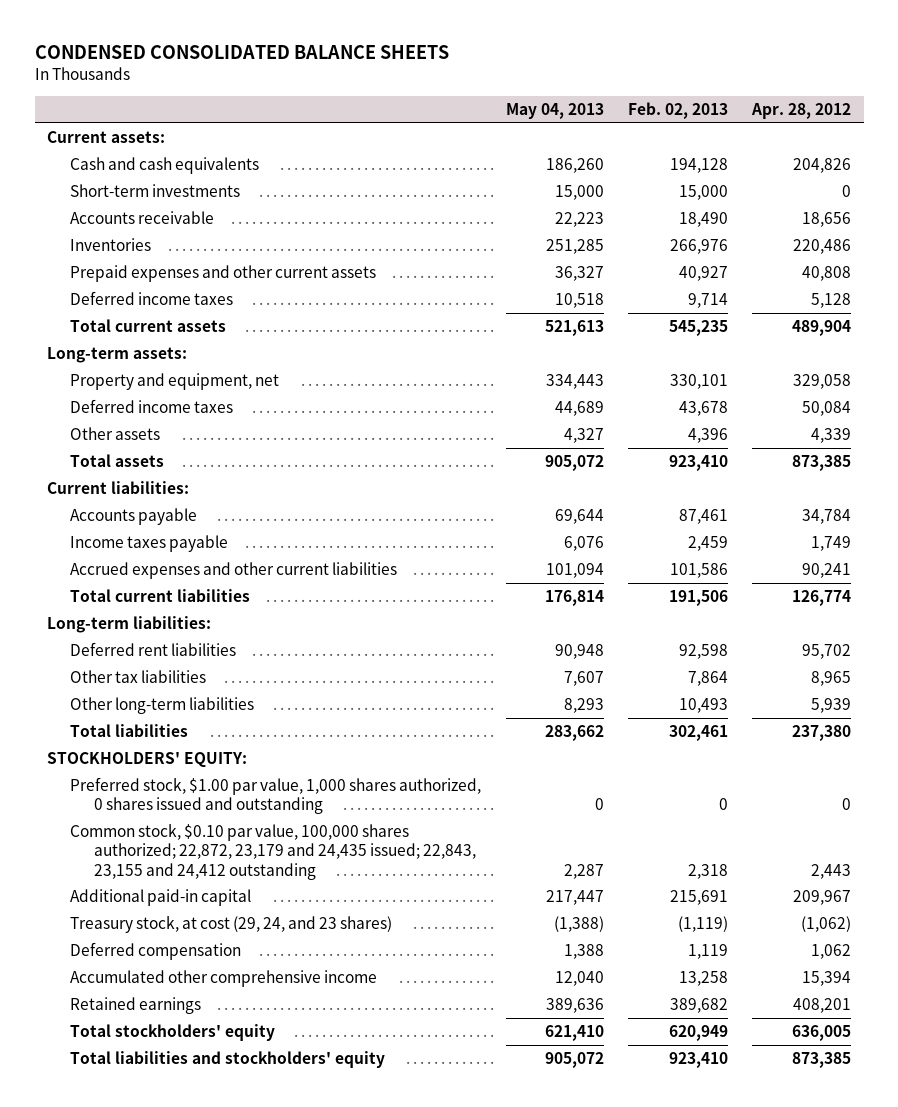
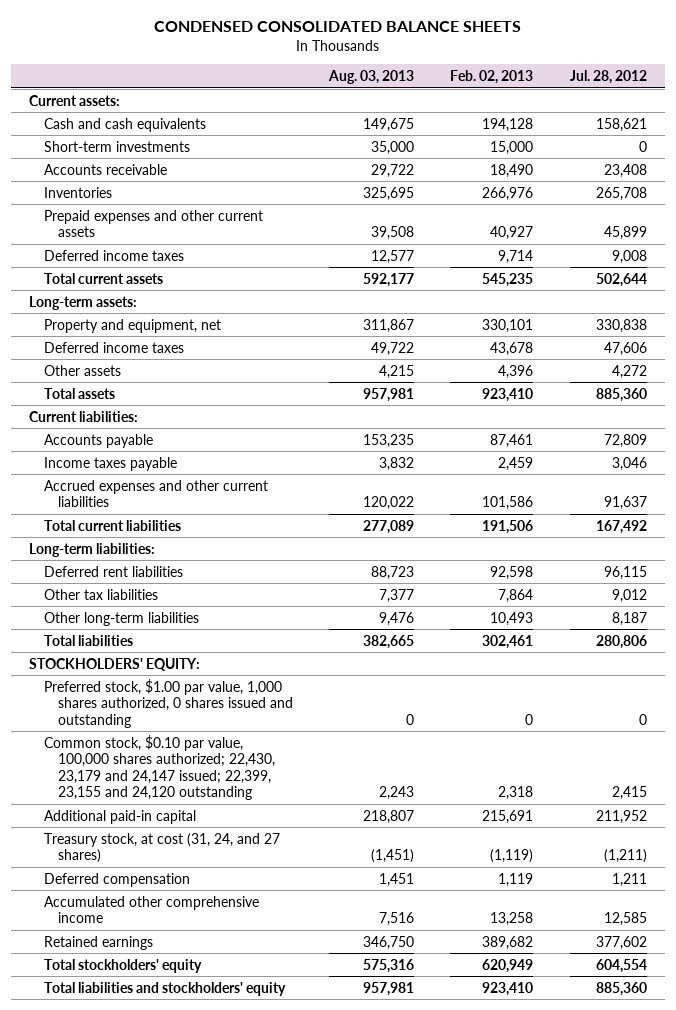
- | May 04, 2013 | Feb. 02, 2013 | Apr. 28, 2012
+ | Aug. 03, 2013 | Feb. 02, 2013 | Jul. 28, 2012
- Common stock, $0.10 par value, 100,000 shares authorized; 22,872, 23,179 and 24,435 issued; 22,843, 23,155 and 24,412 outstanding | 2,287 | 2,318 | 2,443
+ Common stock, $0.10 par value, 100,000 shares authorized; 22,430, 23,179 and 24,147 issued; 22,399, 23,155 and 24,120 outstanding | 2,243 | 2,318 | 2,415
- Treasury stock, at cost (29, 24, and 23 shares) | (1,388) | (1,119) | (1,062)
+ Treasury stock, at cost (31, 24, and 27 shares) | (1,451) | (1,119) | (1,211)

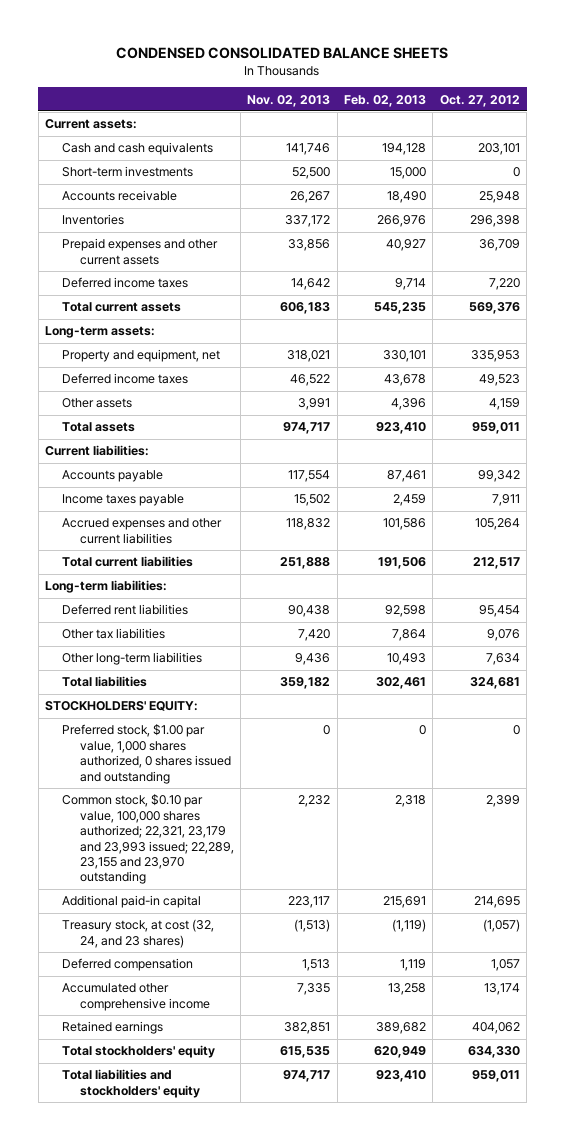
- | Aug. 03, 2013 | Feb. 02, 2013 | Jul. 28, 2012
+ | Nov. 02, 2013 | Feb. 02, 2013 | Oct. 27, 2012
- Common stock, $0.10 par value, 100,000 shares authorized; 22,430, 23,179 and 24,147 issued; 22,399, 23,155 and 24,120 outstanding | 2,243 | 2,318 | 2,415
+ Common stock, $0.10 par value, 100,000 shares authorized; 22,321, 23,179 and 23,993 issued; 22,289, 23,155 and 23,970 outstanding | 2,232 | 2,318 | 2,399
- Treasury stock, at cost (31, 24, and 27 shares) | (1,451) | (1,119) | (1,211)
+ Treasury stock, at cost (32, 24, and 23 shares) | (1,513) | (1,119) | (1,057)

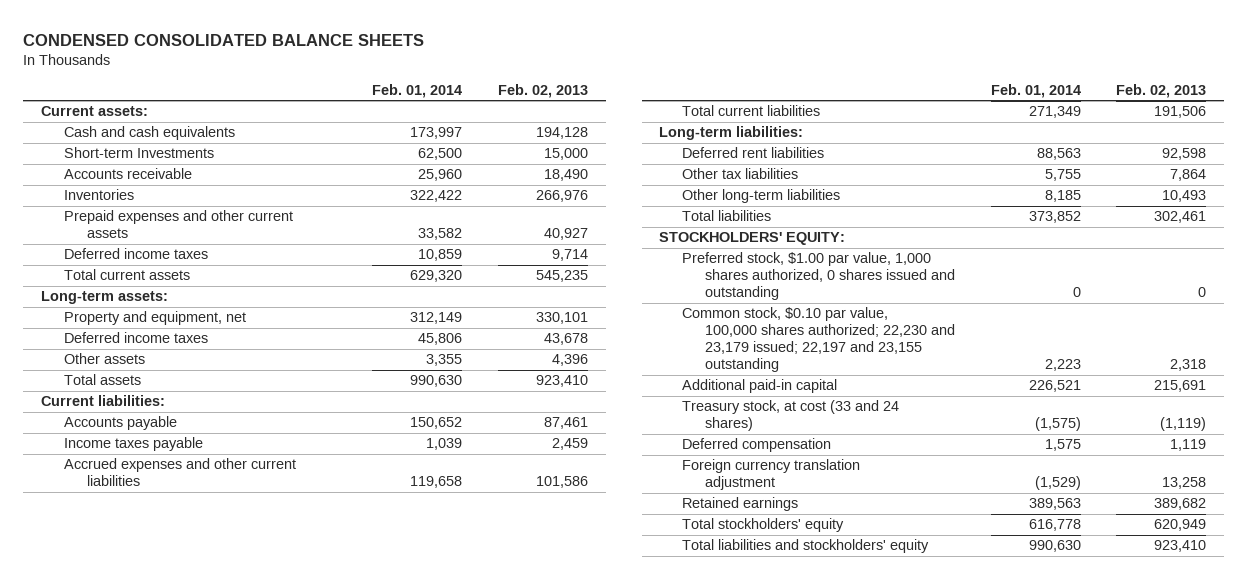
- | Nov. 02, 2013 | Feb. 02, 2013 | Oct. 27, 2012
+ | Feb. 01, 2014 | Feb. 02, 2013
- Short-term investments | 52,500 | 15,000 | 0
+ Short-term Investments | 62,500 | 15,000
- Common stock, $0.10 par value, 100,000 shares authorized; 22,321, 23,179 and 23,993 issued; 22,289, 23,155 and 23,970 outstanding | 2,232 | 2,318 | 2,399
+ Common stock, $0.10 par value, 100,000 shares authorized; 22,230 and 23,179 issued; 22,197 and 23,155 outstanding | 2,223 | 2,318
- Treasury stock, at cost (32, 24, and 23 shares) | (1,513) | (1,119) | (1,057)
+ Treasury stock, at cost (33 and 24 shares) | (1,575) | (1,119)
- Accumulated other comprehensive income | 7,335 | 13,258 | 13,174
+ Foreign currency translation adjustment | (1,529) | 13,258

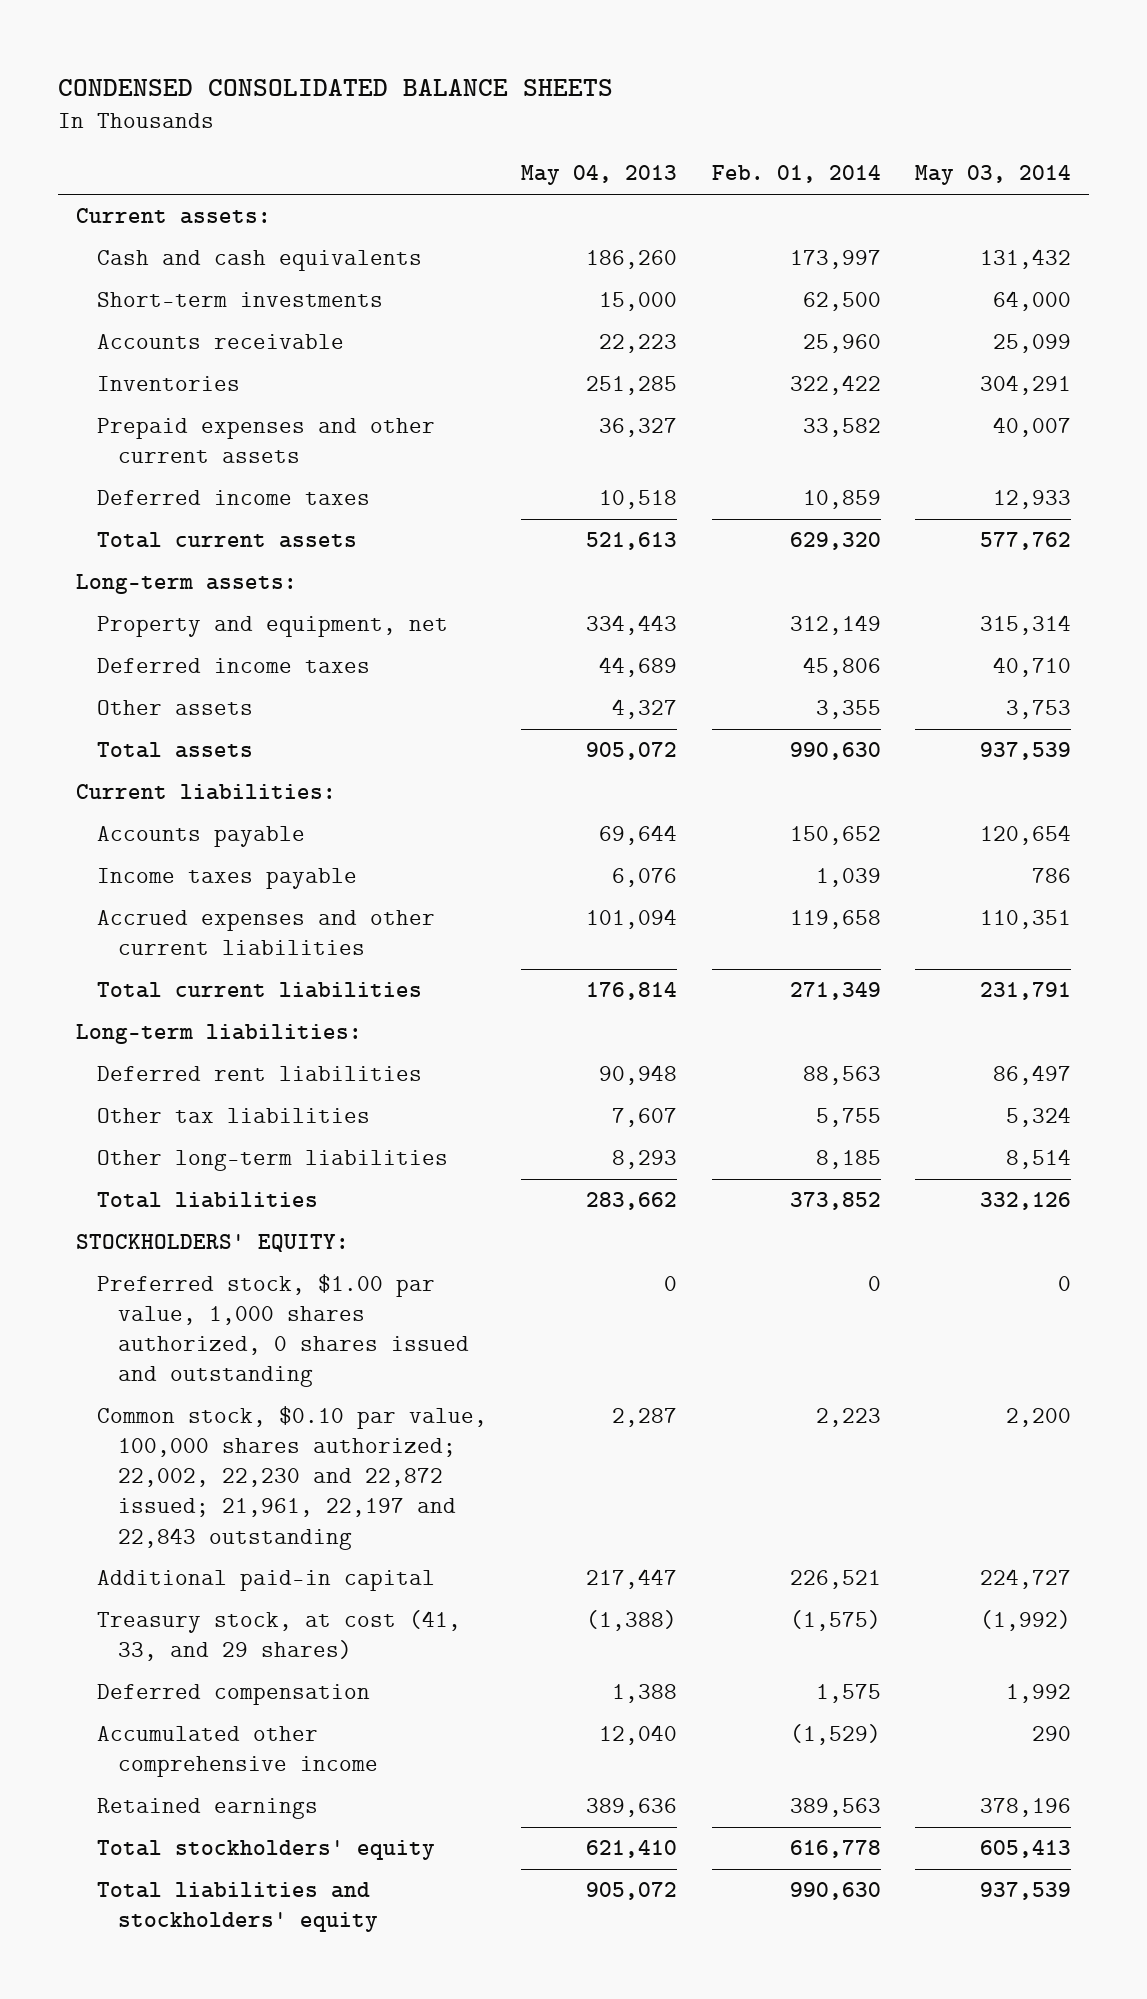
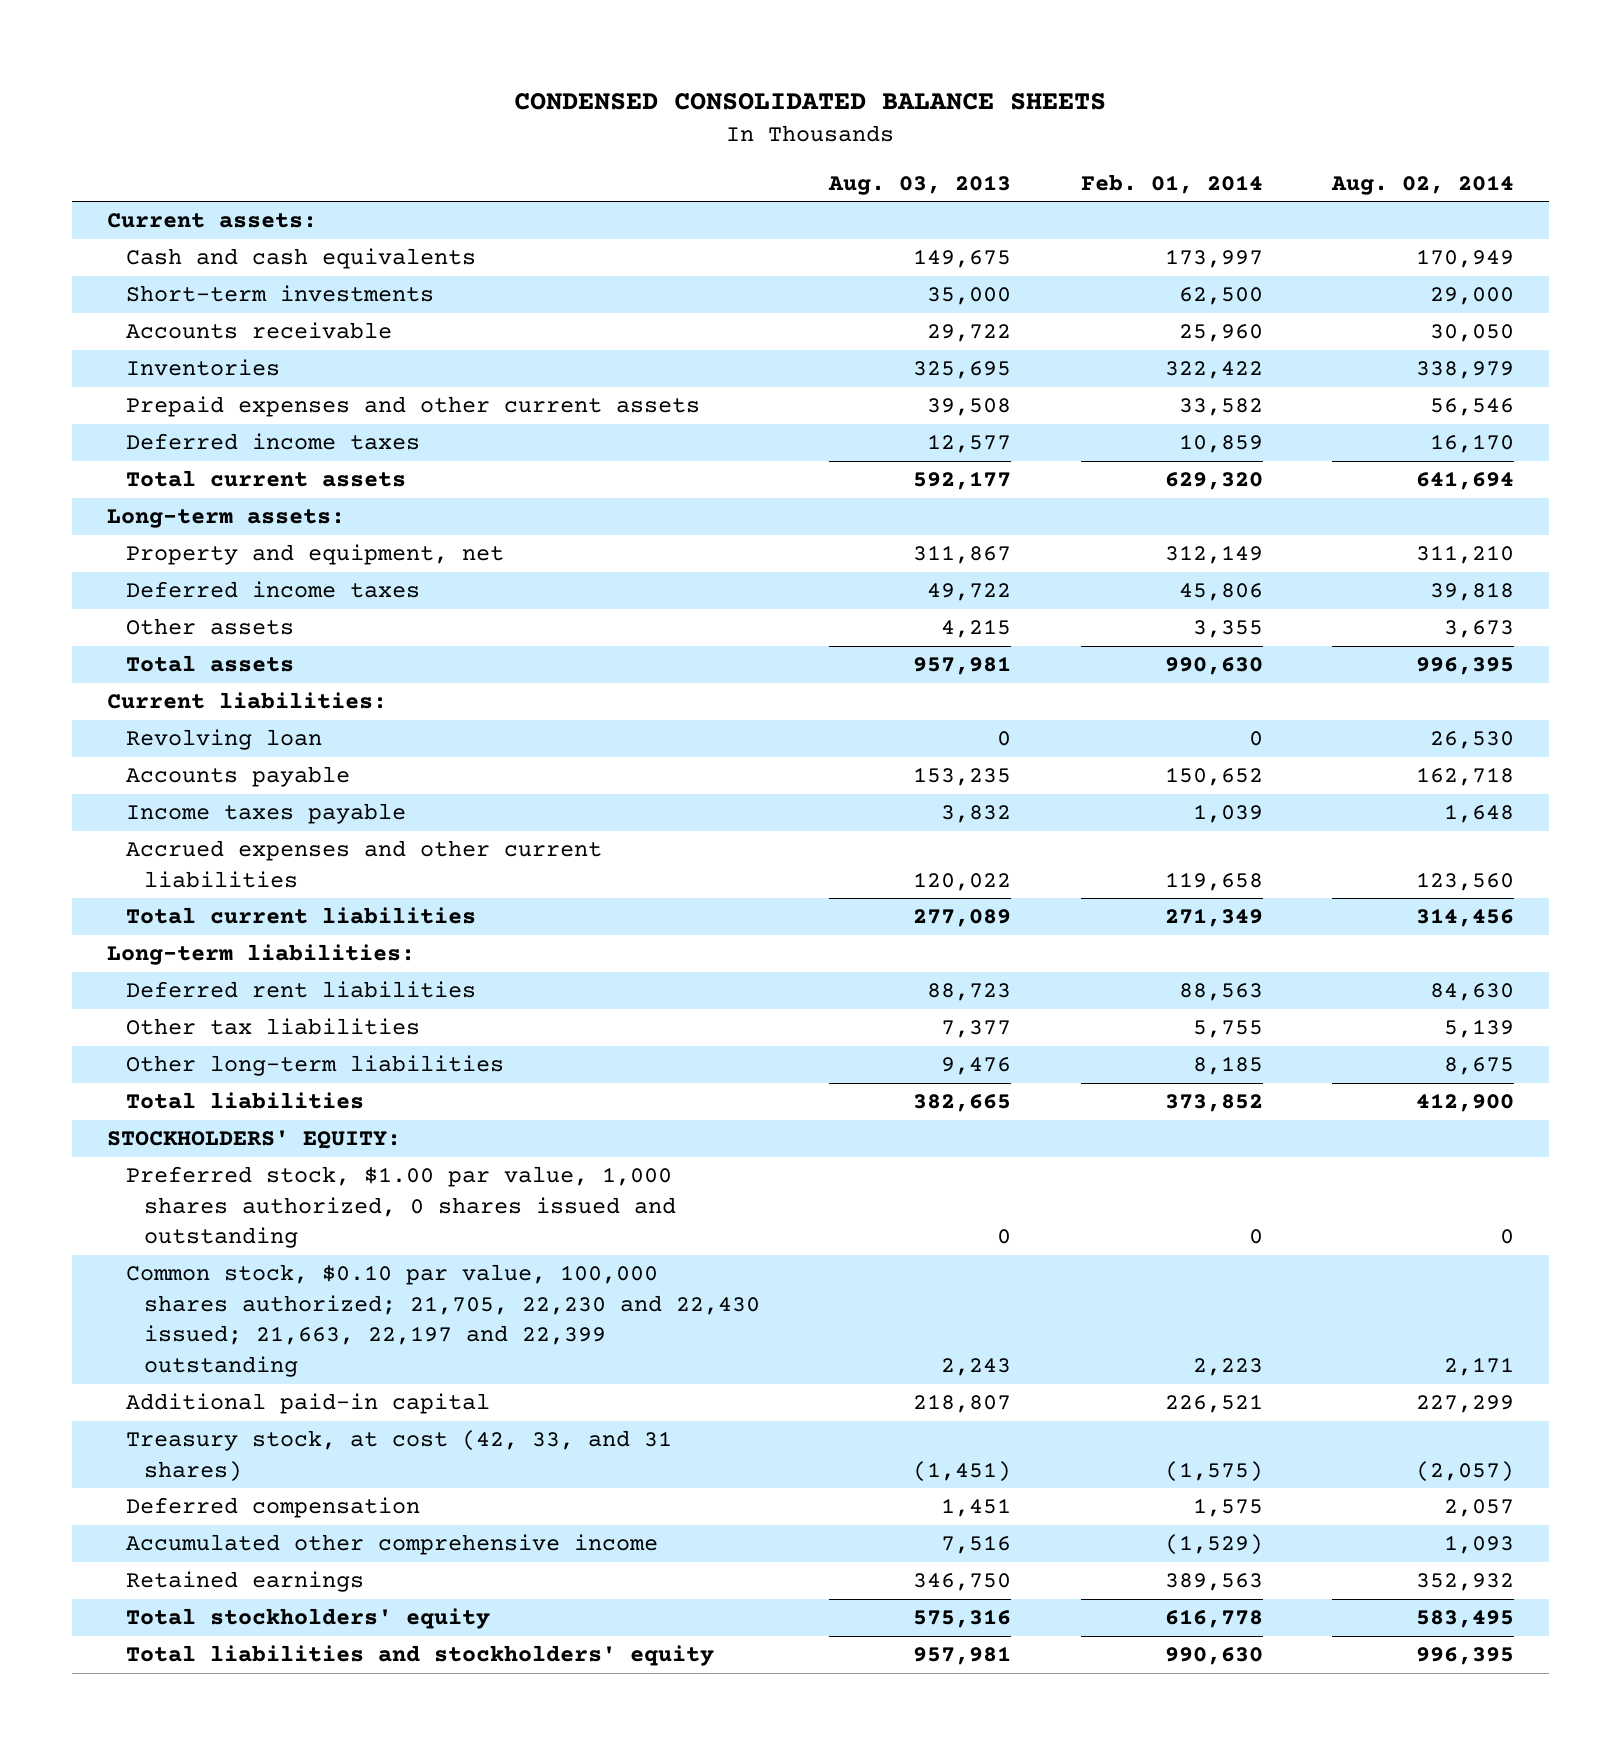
- | May 04, 2013 | Feb. 01, 2014 | May 03, 2014
+ | Aug. 03, 2013 | Feb. 01, 2014 | Aug. 02, 2014
+ Revolving loan | 0 | 0 | 26,530
- Common stock, $0.10 par value, 100,000 shares authorized; 22,002, 22,230 and 22,872 issued; 21,961, 22,197 and 22,843 outstanding | 2,287 | 2,223 | 2,200
+ Common stock, $0.10 par value, 100,000 shares authorized; 21,705, 22,230 and 22,430 issued; 21,663, 22,197 and 22,399 outstanding | 2,243 | 2,223 | 2,171
- Treasury stock, at cost (41, 33, and 29 shares) | (1,388) | (1,575) | (1,992)
+ Treasury stock, at cost (42, 33, and 31 shares) | (1,451) | (1,575) | (2,057)

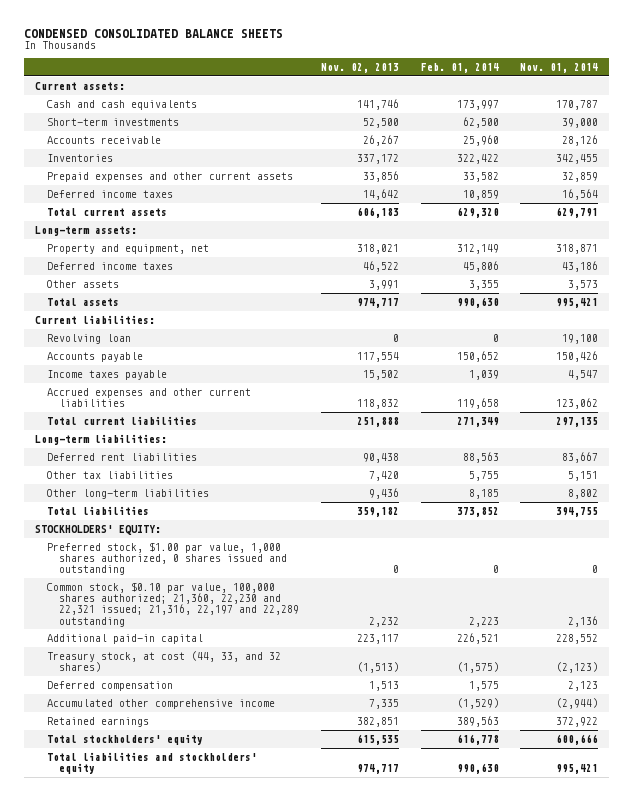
- | Aug. 03, 2013 | Feb. 01, 2014 | Aug. 02, 2014
+ | Nov. 02, 2013 | Feb. 01, 2014 | Nov. 01, 2014
- Common stock, $0.10 par value, 100,000 shares authorized; 21,705, 22,230 and 22,430 issued; 21,663, 22,197 and 22,399 outstanding | 2,243 | 2,223 | 2,171
+ Common stock, $0.10 par value, 100,000 shares authorized; 21,360, 22,230 and 22,321 issued; 21,316, 22,197 and 22,289 outstanding | 2,232 | 2,223 | 2,136
- Treasury stock, at cost (42, 33, and 31 shares) | (1,451) | (1,575) | (2,057)
+ Treasury stock, at cost (44, 33, and 32 shares) | (1,513) | (1,575) | (2,123)

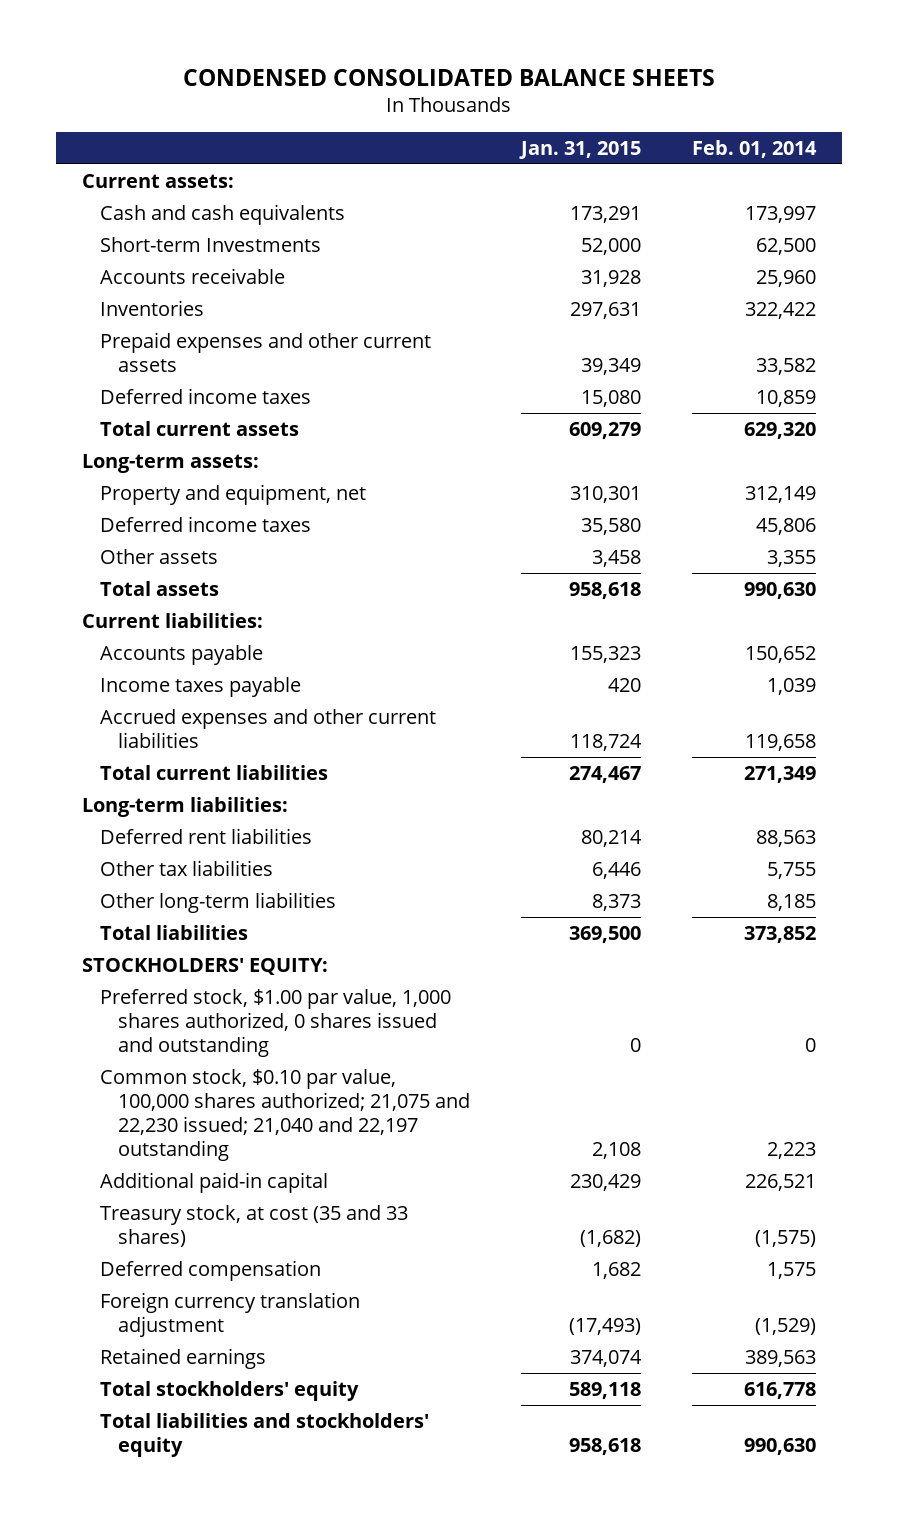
- | Nov. 02, 2013 | Feb. 01, 2014 | Nov. 01, 2014
+ | Jan. 31, 2015 | Feb. 01, 2014
- Short-term investments | 52,500 | 62,500 | 39,000
+ Short-term Investments | 52,000 | 62,500
- Revolving loan | 0 | 0 | 19,100
- Common stock, $0.10 par value, 100,000 shares authorized; 21,360, 22,230 and 22,321 issued; 21,316, 22,197 and 22,289 outstanding | 2,232 | 2,223 | 2,136
+ Common stock, $0.10 par value, 100,000 shares authorized; 21,075 and 22,230 issued; 21,040 and 22,197 outstanding | 2,108 | 2,223
- Treasury stock, at cost (44, 33, and 32 shares) | (1,513) | (1,575) | (2,123)
+ Treasury stock, at cost (35 and 33 shares) | (1,682) | (1,575)
- Accumulated other comprehensive income | 7,335 | (1,529) | (2,944)
+ Foreign currency translation adjustment | (17,493) | (1,529)

